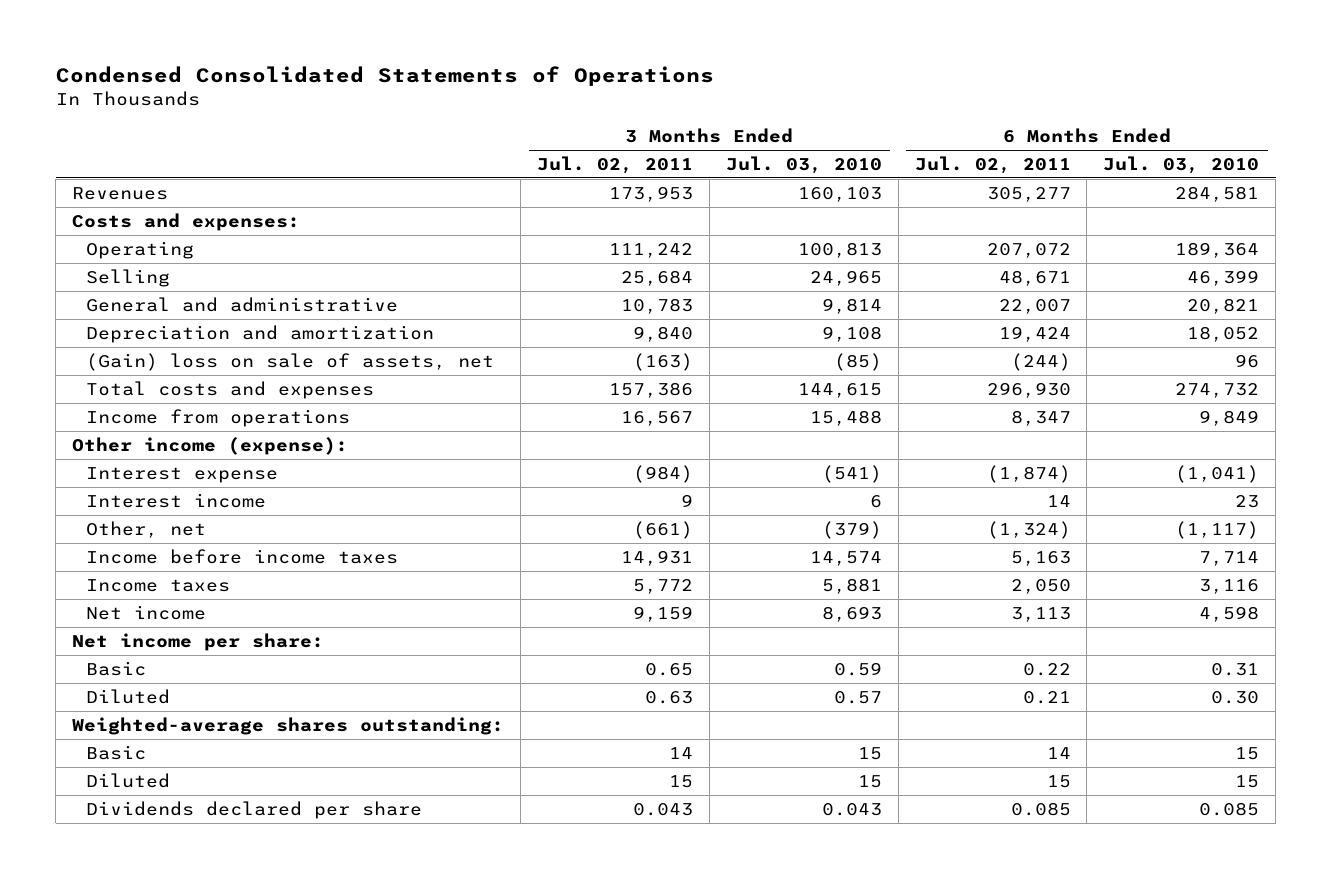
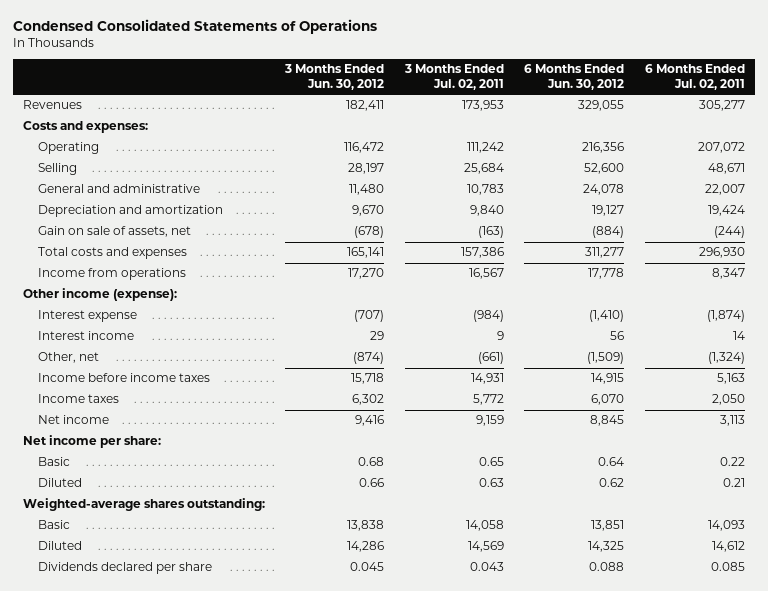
- | 3 Months Ended Jul. 02, 2011 | 3 Months Ended Jul. 03, 2010 | 6 Months Ended Jul. 02, 2011 | 6 Months Ended Jul. 03, 2010
+ | 3 Months Ended Jun. 30, 2012 | 3 Months Ended Jul. 02, 2011 | 6 Months Ended Jun. 30, 2012 | 6 Months Ended Jul. 02, 2011
- (Gain) loss on sale of assets, net | (163) | (85) | (244) | 96
+ Gain on sale of assets, net | (678) | (163) | (884) | (244)
- Basic | 14 | 15 | 14 | 15
- Diluted | 15 | 15 | 15 | 15
+ Basic | 13,838 | 14,058 | 13,851 | 14,093
+ Diluted | 14,286 | 14,569 | 14,325 | 14,612

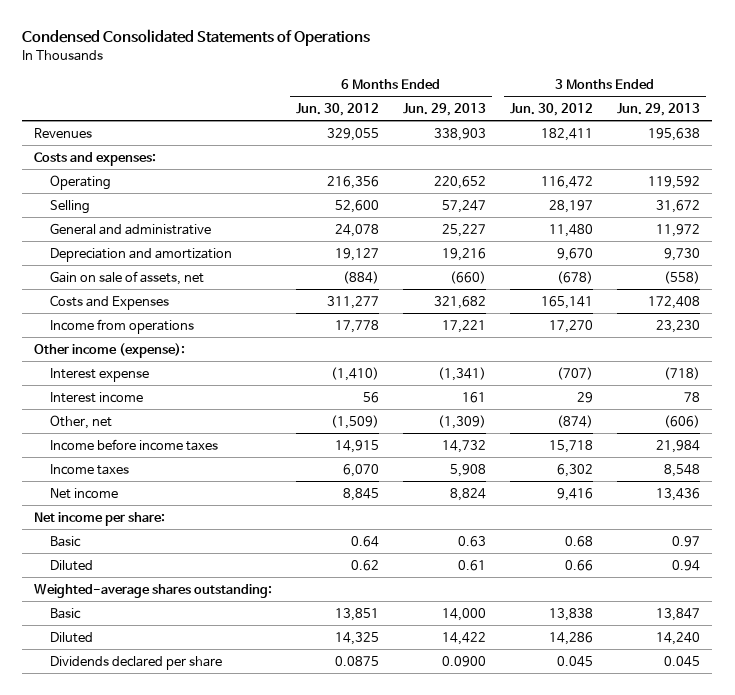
- | 3 Months Ended Jun. 30, 2012 | 3 Months Ended Jul. 02, 2011 | 6 Months Ended Jun. 30, 2012 | 6 Months Ended Jul. 02, 2011
+ | 6 Months Ended Jun. 30, 2012 | 6 Months Ended Jun. 29, 2013 | 3 Months Ended Jun. 30, 2012 | 3 Months Ended Jun. 29, 2013
- Total costs and expenses | 165,141 | 157,386 | 311,277 | 296,930
+ Costs and Expenses | 311,277 | 321,682 | 165,141 | 172,408
- Dividends declared per share | 0.045 | 0.043 | 0.088 | 0.085
+ Dividends declared per share | 0.0875 | 0.0900 | 0.045 | 0.045

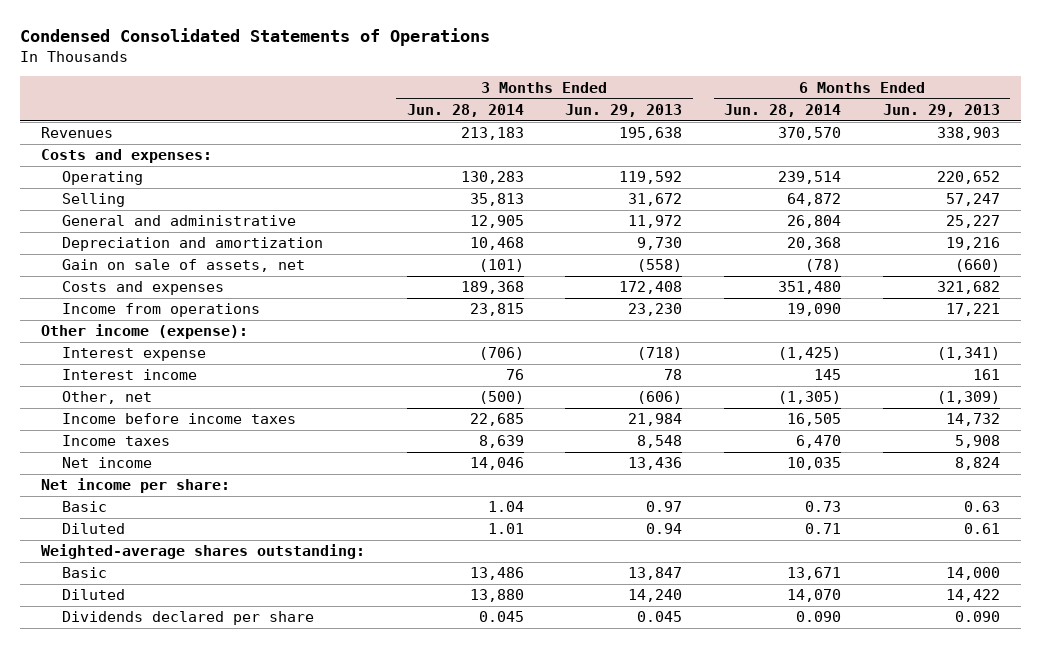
- | 6 Months Ended Jun. 30, 2012 | 6 Months Ended Jun. 29, 2013 | 3 Months Ended Jun. 30, 2012 | 3 Months Ended Jun. 29, 2013
+ | 3 Months Ended Jun. 28, 2014 | 3 Months Ended Jun. 29, 2013 | 6 Months Ended Jun. 28, 2014 | 6 Months Ended Jun. 29, 2013
- Costs and Expenses | 311,277 | 321,682 | 165,141 | 172,408
+ Costs and expenses | 189,368 | 172,408 | 351,480 | 321,682
- Dividends declared per share | 0.0875 | 0.0900 | 0.045 | 0.045
+ Dividends declared per share | 0.045 | 0.045 | 0.090 | 0.090

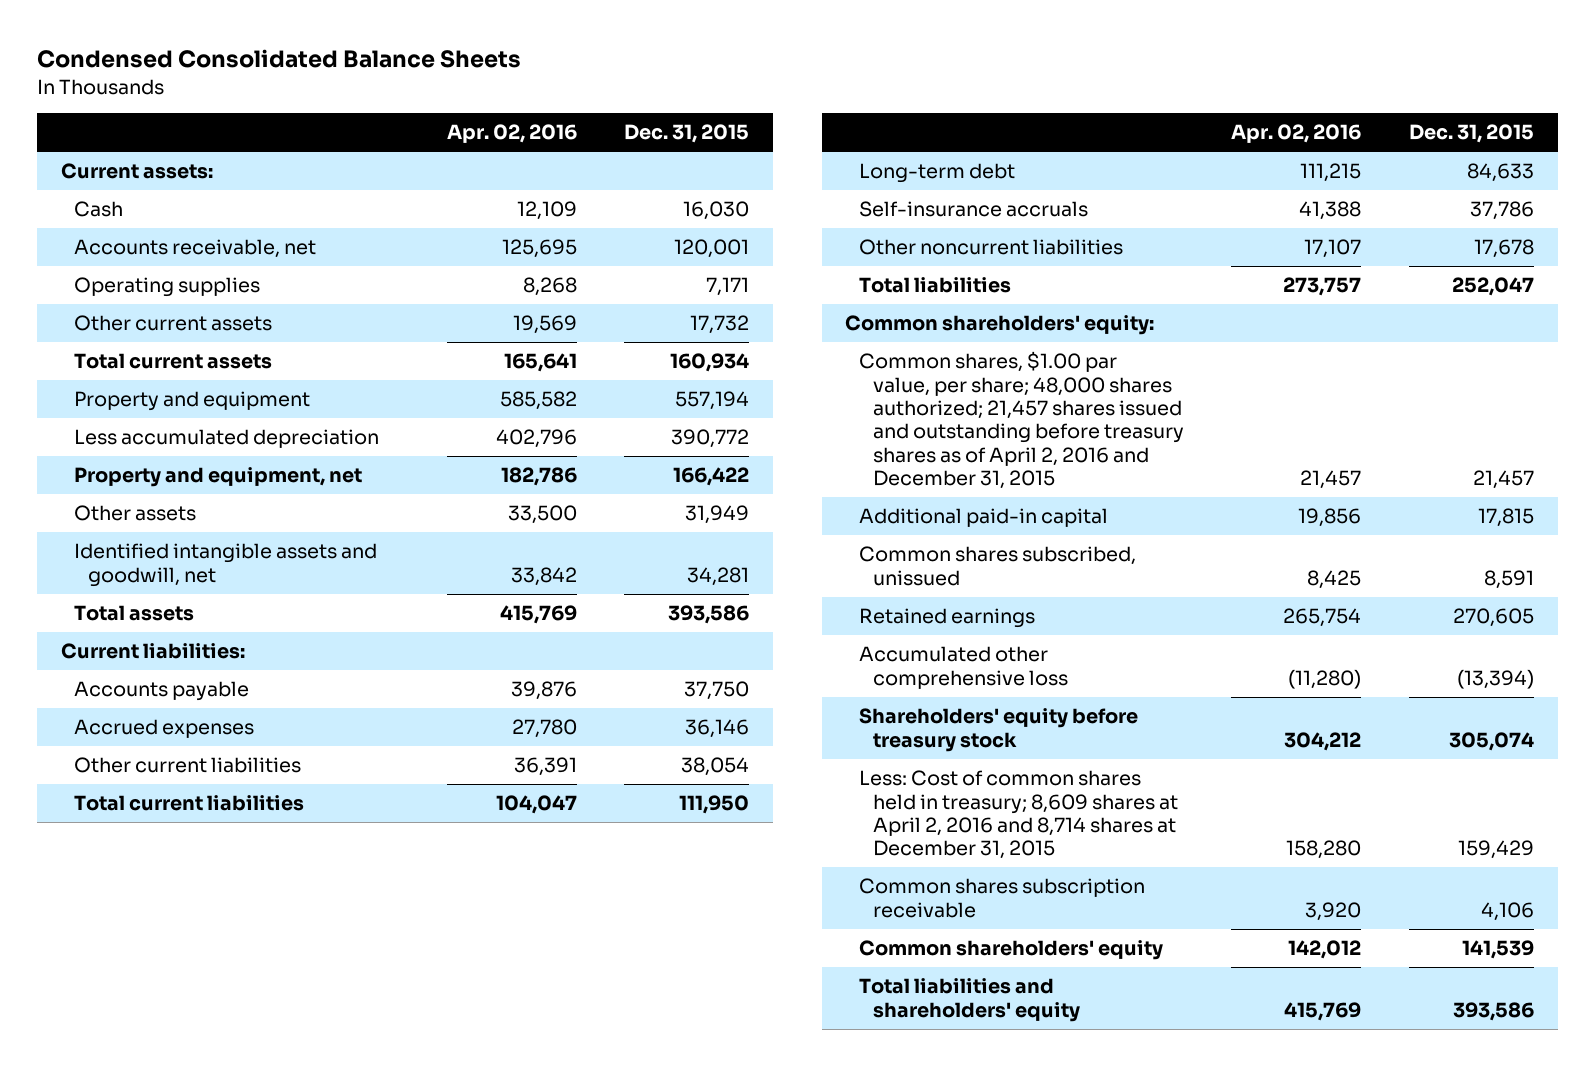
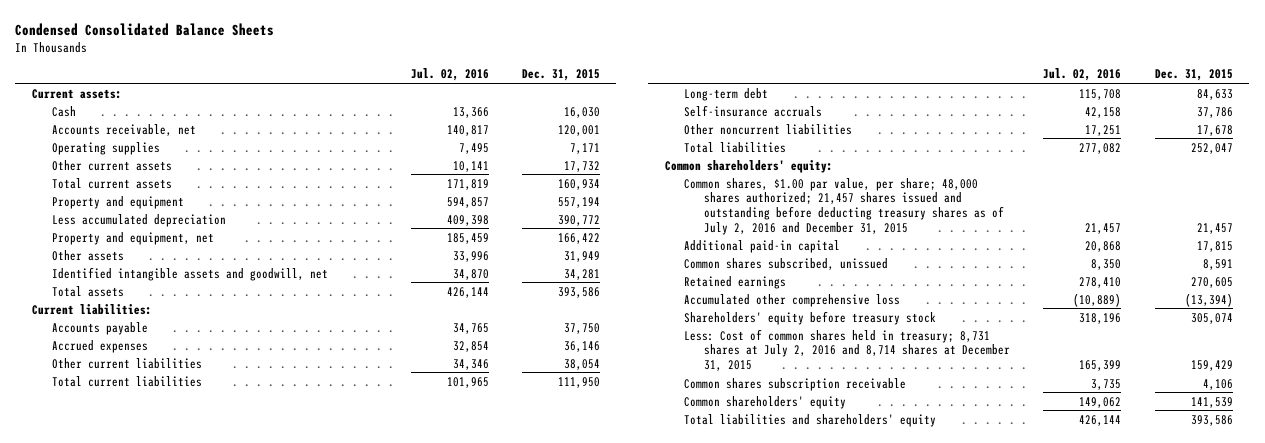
- | Apr. 02, 2016 | Dec. 31, 2015
+ | Jul. 02, 2016 | Dec. 31, 2015
- Common shares, $1.00 par value, per share; 48,000 shares authorized; 21,457 shares issued and outstanding before treasury shares as of April 2, 2016 and December 31, 2015 | 21,457 | 21,457
+ Common shares, $1.00 par value, per share; 48,000 shares authorized; 21,457 shares issued and outstanding before deducting treasury shares as of July 2, 2016 and December 31, 2015 | 21,457 | 21,457
- Less: Cost of common shares held in treasury; 8,609 shares at April 2, 2016 and 8,714 shares at December 31, 2015 | 158,280 | 159,429
+ Less: Cost of common shares held in treasury; 8,731 shares at July 2, 2016 and 8,714 shares at December 31, 2015 | 165,399 | 159,429

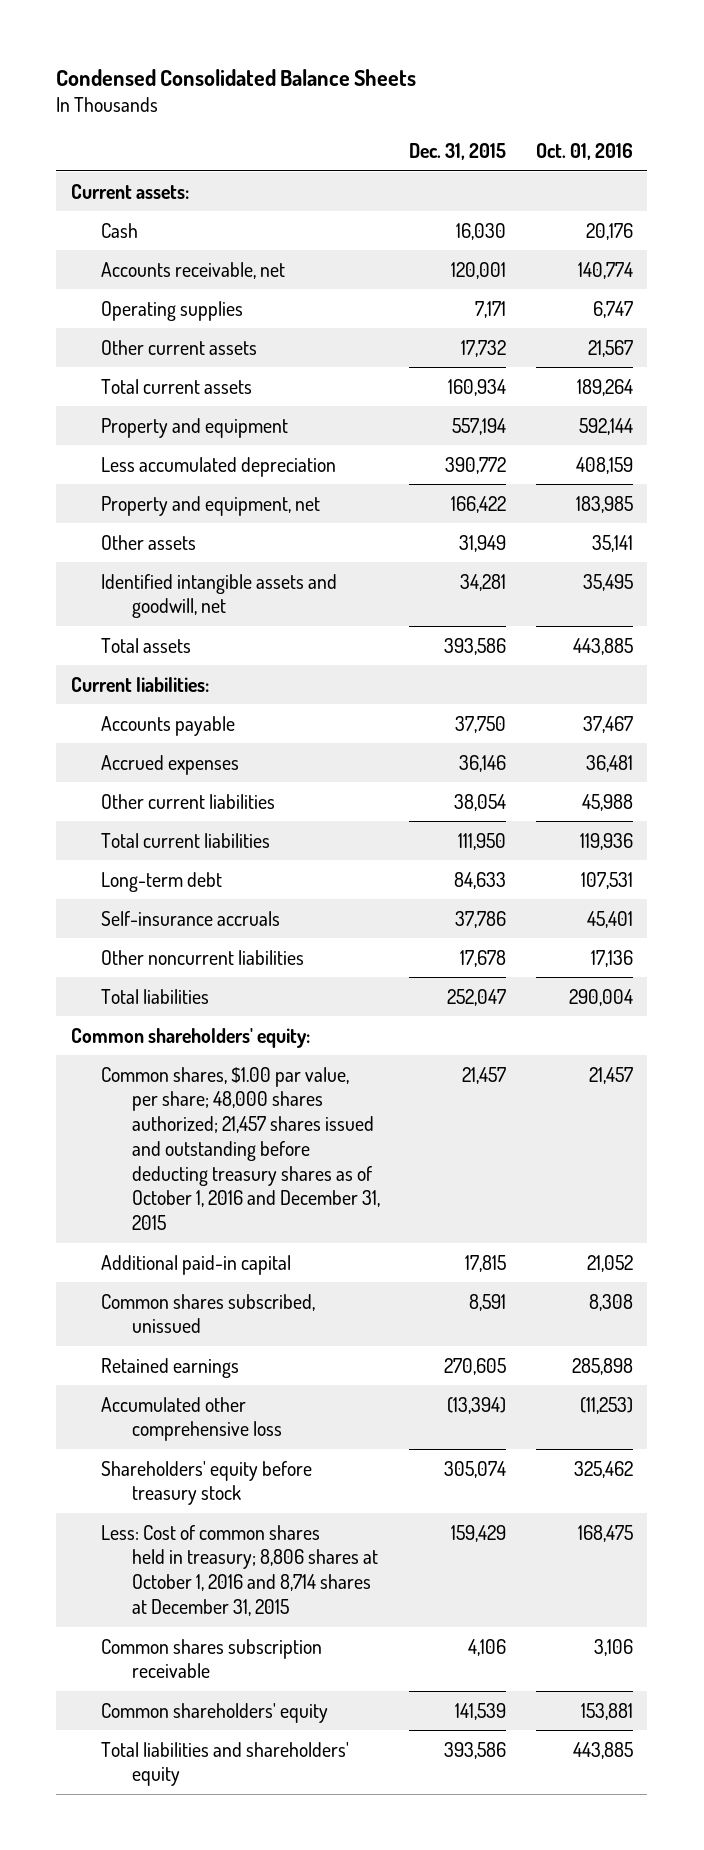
- | Jul. 02, 2016 | Dec. 31, 2015
+ | Dec. 31, 2015 | Oct. 01, 2016
- Common shares, $1.00 par value, per share; 48,000 shares authorized; 21,457 shares issued and outstanding before deducting treasury shares as of July 2, 2016 and December 31, 2015 | 21,457 | 21,457
+ Common shares, $1.00 par value, per share; 48,000 shares authorized; 21,457 shares issued and outstanding before deducting treasury shares as of October 1, 2016 and December 31, 2015 | 21,457 | 21,457
- Less: Cost of common shares held in treasury; 8,731 shares at July 2, 2016 and 8,714 shares at December 31, 2015 | 165,399 | 159,429
+ Less: Cost of common shares held in treasury; 8,806 shares at October 1, 2016 and 8,714 shares at December 31, 2015 | 159,429 | 168,475

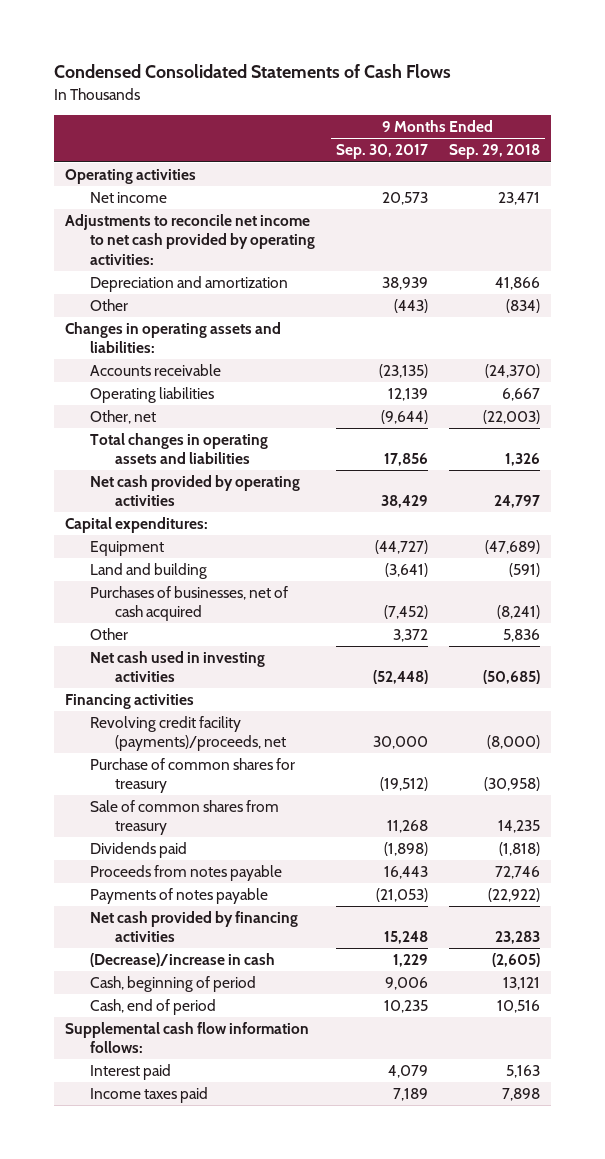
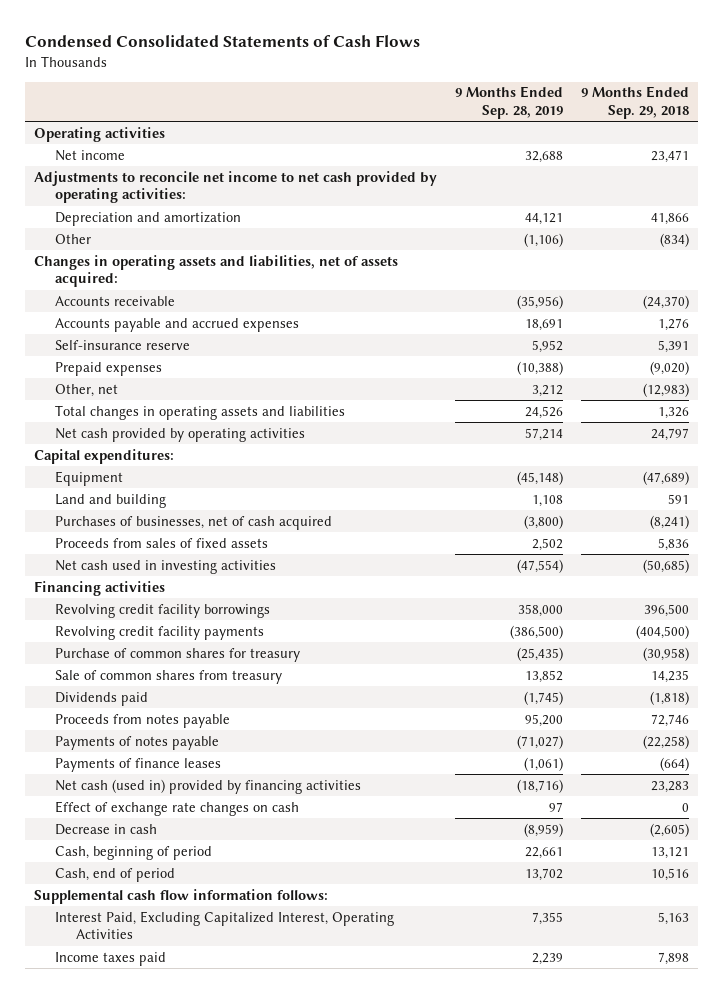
- | 9 Months Ended Sep. 30, 2017 | 9 Months Ended Sep. 29, 2018
+ | 9 Months Ended Sep. 28, 2019 | 9 Months Ended Sep. 29, 2018
- Changes in operating assets and liabilities:
+ Changes in operating assets and liabilities, net of assets acquired:
- Operating liabilities | 12,139 | 6,667
- Other, net | (9,644) | (22,003)
+ Accounts payable and accrued expenses | 18,691 | 1,276
+ Self-insurance reserve | 5,952 | 5,391
+ Prepaid expenses | (10,388) | (9,020)
+ Other, net | 3,212 | (12,983)
- Land and building | (3,641) | (591)
+ Land and building | 1,108 | 591
- Other | 3,372 | 5,836
+ Proceeds from sales of fixed assets | 2,502 | 5,836
- Revolving credit facility (payments)/proceeds, net | 30,000 | (8,000)
+ Revolving credit facility borrowings | 358,000 | 396,500
+ Revolving credit facility payments | (386,500) | (404,500)
- Payments of notes payable | (21,053) | (22,922)
- Net cash provided by financing activities | 15,248 | 23,283
- (Decrease)/increase in cash | 1,229 | (2,605)
+ Payments of notes payable | (71,027) | (22,258)
+ Payments of finance leases | (1,061) | (664)
+ Net cash (used in) provided by financing activities | (18,716) | 23,283
+ Effect of exchange rate changes on cash | 97 | 0
+ Decrease in cash | (8,959) | (2,605)
- Interest paid | 4,079 | 5,163
+ Interest Paid, Excluding Capitalized Interest, Operating Activities | 7,355 | 5,163

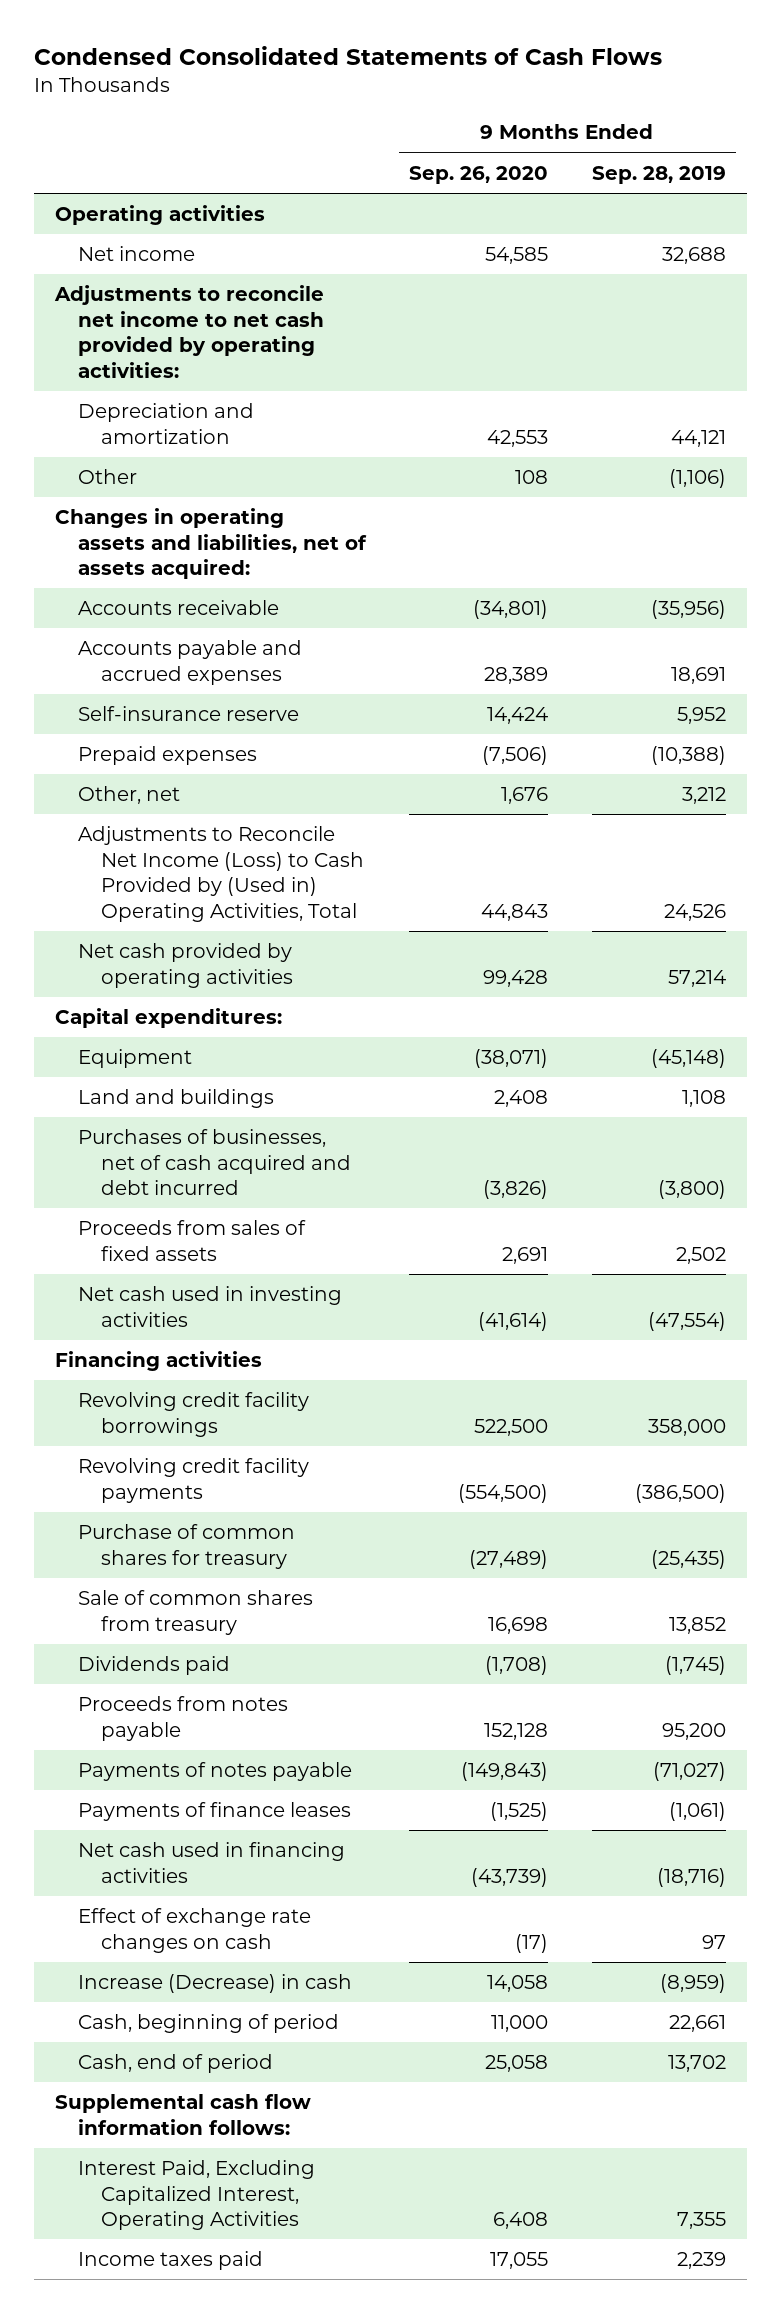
- | 9 Months Ended Sep. 28, 2019 | 9 Months Ended Sep. 29, 2018
+ | 9 Months Ended Sep. 26, 2020 | 9 Months Ended Sep. 28, 2019
- Total changes in operating assets and liabilities | 24,526 | 1,326
+ Adjustments to Reconcile Net Income (Loss) to Cash Provided by (Used in) Operating Activities, Total | 44,843 | 24,526
- Land and building | 1,108 | 591
- Purchases of businesses, net of cash acquired | (3,800) | (8,241)
+ Land and buildings | 2,408 | 1,108
+ Purchases of businesses, net of cash acquired and debt incurred | (3,826) | (3,800)
- Net cash (used in) provided by financing activities | (18,716) | 23,283
+ Net cash used in financing activities | (43,739) | (18,716)
- Decrease in cash | (8,959) | (2,605)
+ Increase (Decrease) in cash | 14,058 | (8,959)

